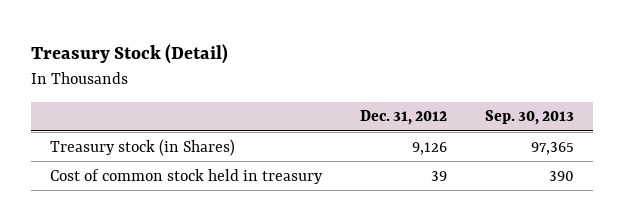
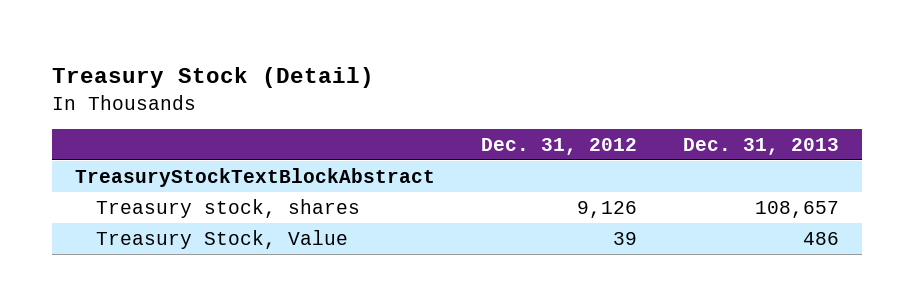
- | Dec. 31, 2012 | Sep. 30, 2013
+ | Dec. 31, 2012 | Dec. 31, 2013
- Treasury stock (in Shares) | 9,126 | 97,365
- Cost of common stock held in treasury | 39 | 390
+ TreasuryStockTextBlockAbstract
+ Treasury stock, shares | 9,126 | 108,657
+ Treasury Stock, Value | 39 | 486

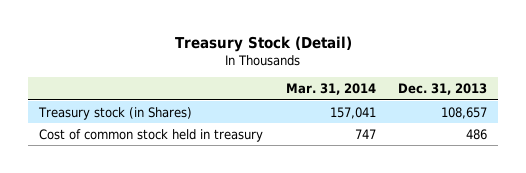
- | Dec. 31, 2012 | Dec. 31, 2013
+ | Mar. 31, 2014 | Dec. 31, 2013
- TreasuryStockTextBlockAbstract
- Treasury stock, shares | 9,126 | 108,657
- Treasury Stock, Value | 39 | 486
+ Treasury stock (in Shares) | 157,041 | 108,657
+ Cost of common stock held in treasury | 747 | 486

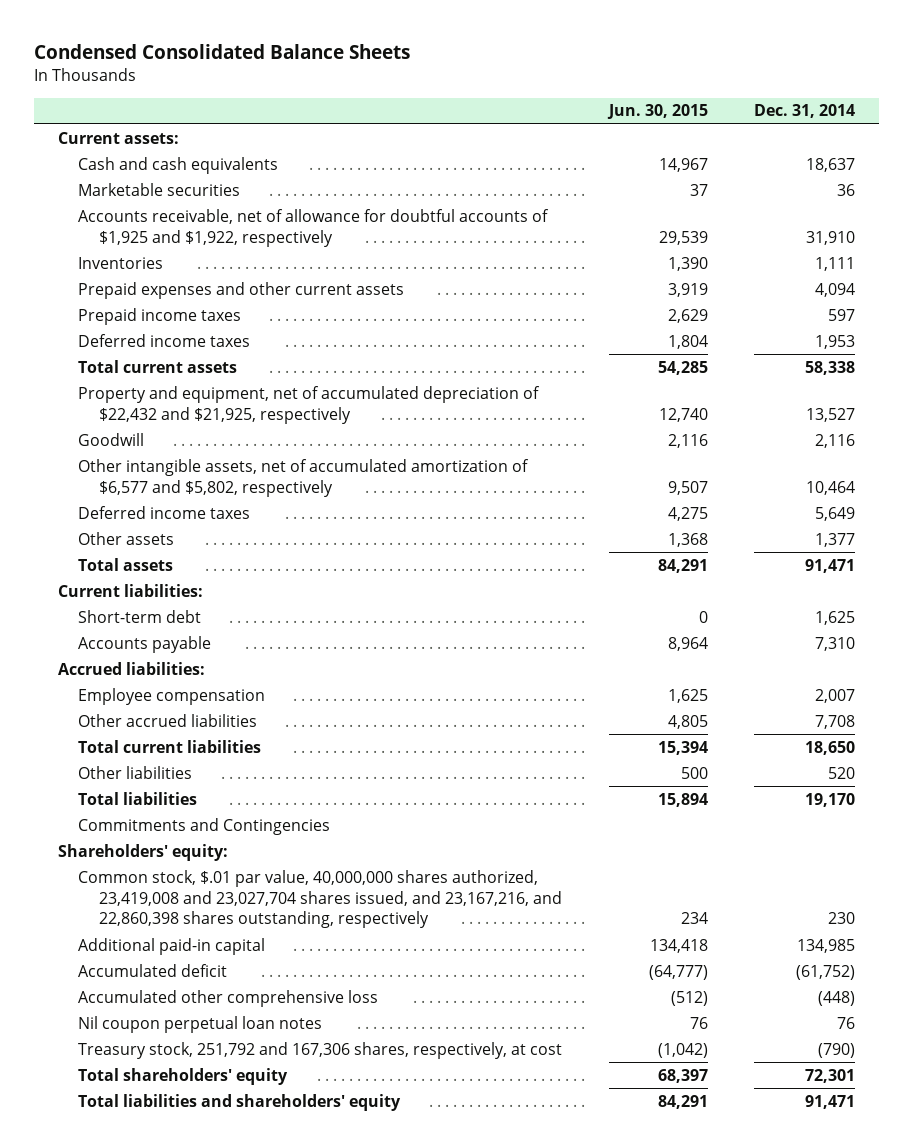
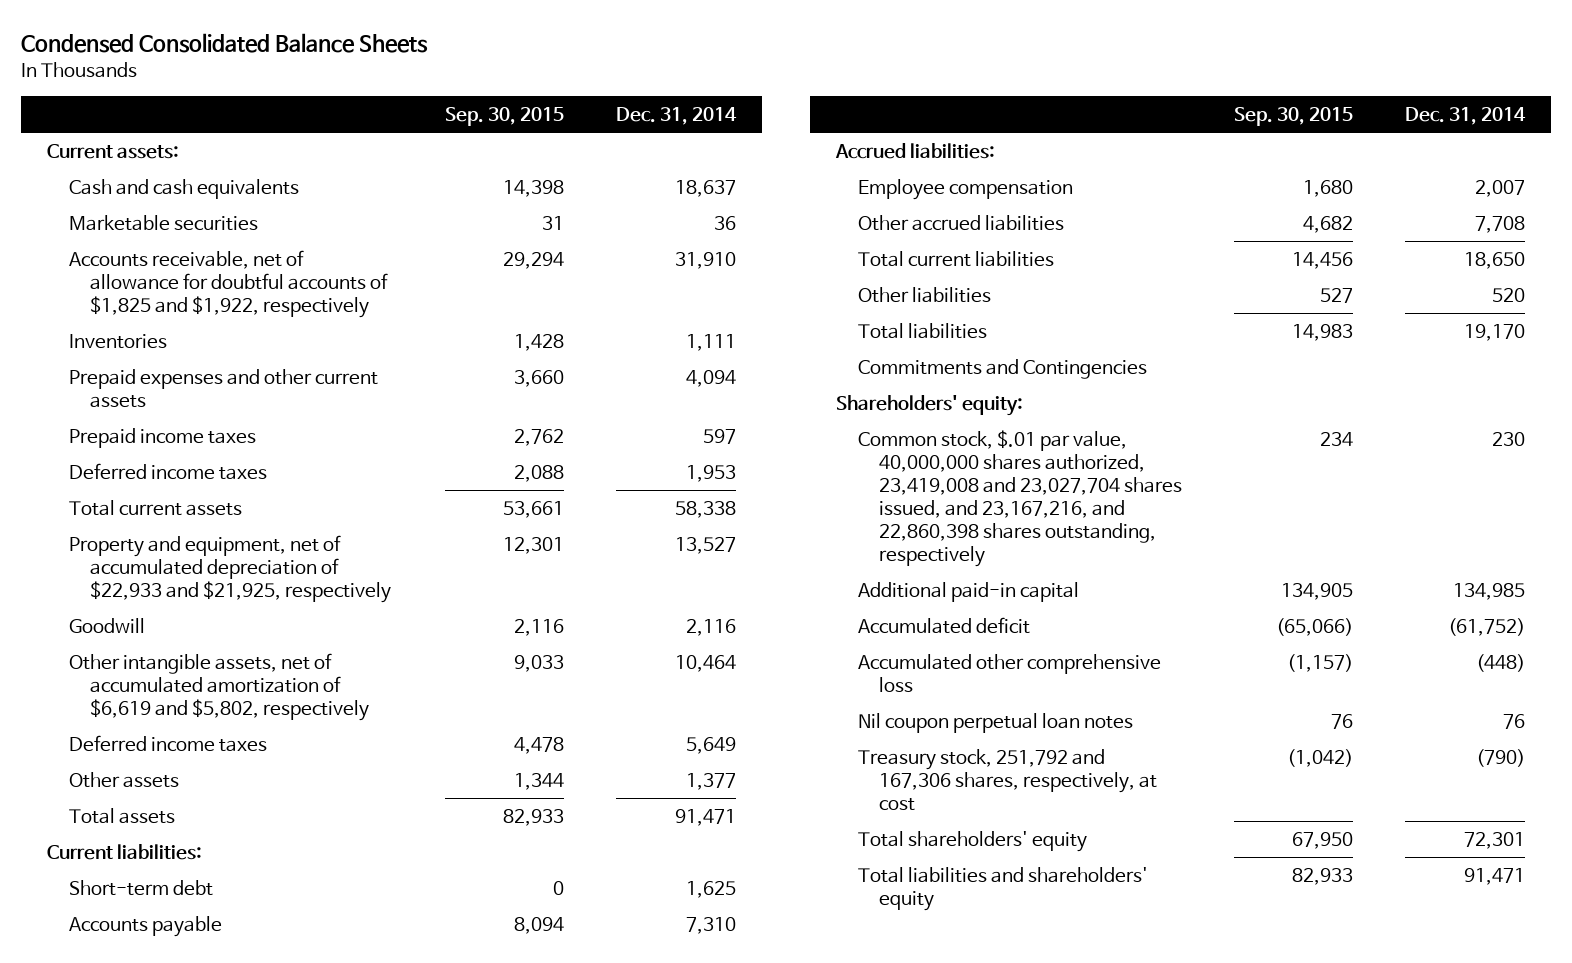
- | Jun. 30, 2015 | Dec. 31, 2014
+ | Sep. 30, 2015 | Dec. 31, 2014
- Accounts receivable, net of allowance for doubtful accounts of $1,925 and $1,922, respectively | 29,539 | 31,910
+ Accounts receivable, net of allowance for doubtful accounts of $1,825 and $1,922, respectively | 29,294 | 31,910
- Property and equipment, net of accumulated depreciation of $22,432 and $21,925, respectively | 12,740 | 13,527
+ Property and equipment, net of accumulated depreciation of $22,933 and $21,925, respectively | 12,301 | 13,527
- Other intangible assets, net of accumulated amortization of $6,577 and $5,802, respectively | 9,507 | 10,464
+ Other intangible assets, net of accumulated amortization of $6,619 and $5,802, respectively | 9,033 | 10,464

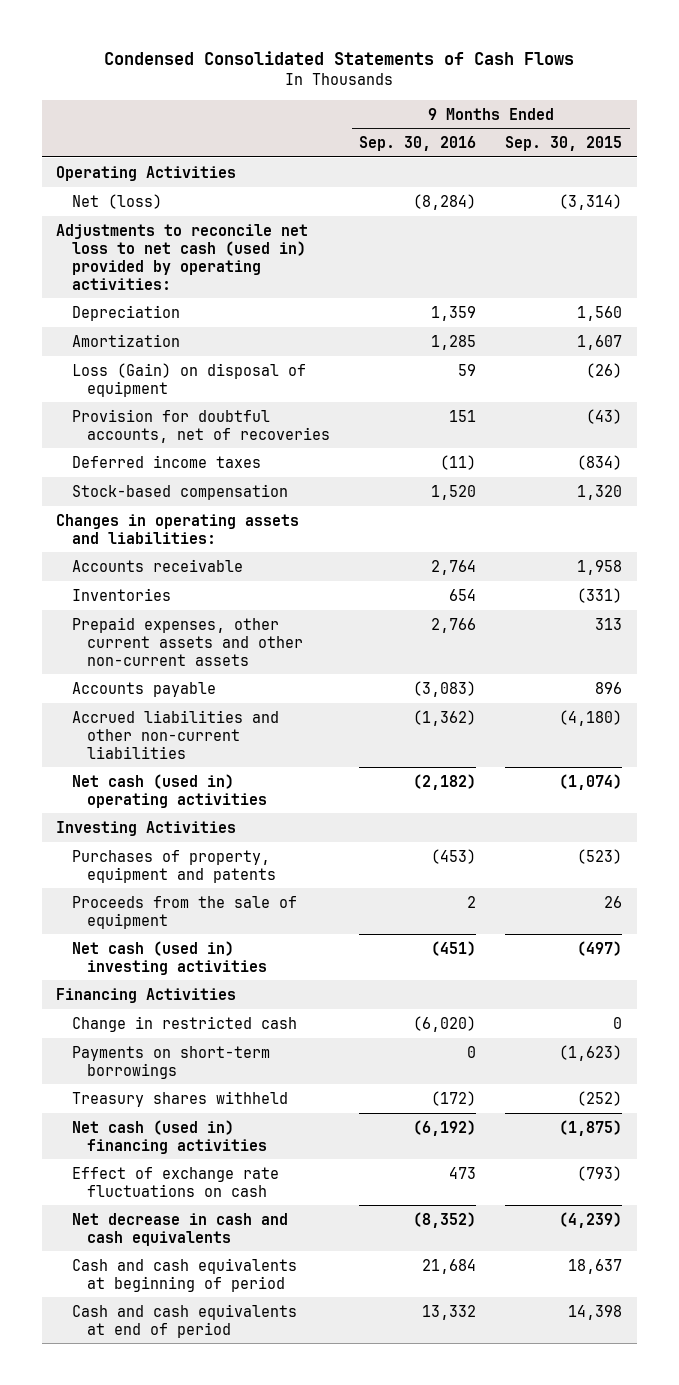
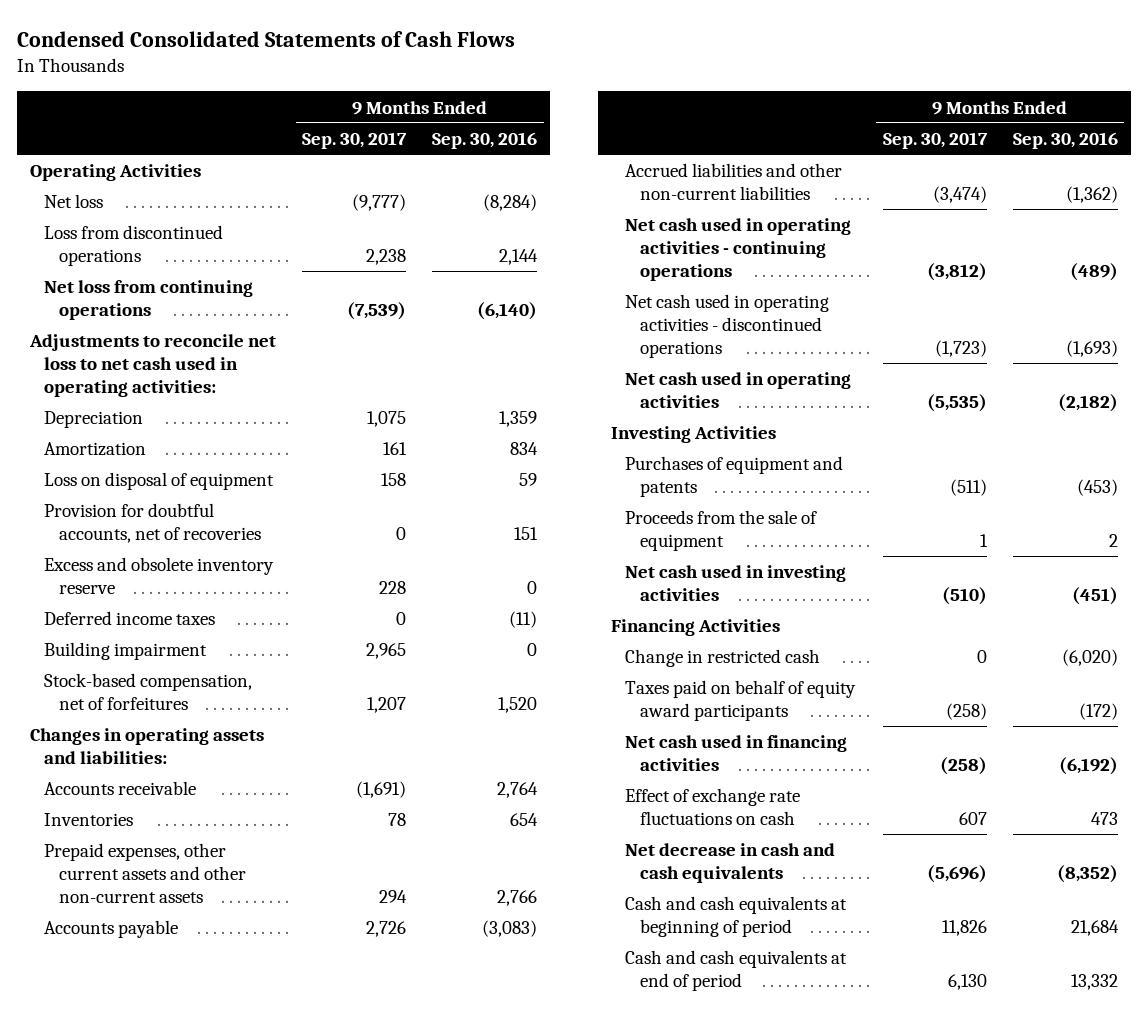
- | 9 Months Ended Sep. 30, 2016 | 9 Months Ended Sep. 30, 2015
+ | 9 Months Ended Sep. 30, 2017 | 9 Months Ended Sep. 30, 2016
- Net (loss) | (8,284) | (3,314)
- Adjustments to reconcile net loss to net cash (used in) provided by operating activities:
+ Net loss | (9,777) | (8,284)
+ Loss from discontinued operations | 2,238 | 2,144
+ Net loss from continuing operations | (7,539) | (6,140)
+ Adjustments to reconcile net loss to net cash used in operating activities:
- Amortization | 1,285 | 1,607
- Loss (Gain) on disposal of equipment | 59 | (26)
+ Amortization | 161 | 834
+ Loss on disposal of equipment | 158 | 59
+ Excess and obsolete inventory reserve | 228 | 0
- Stock-based compensation | 1,520 | 1,320
+ Building impairment | 2,965 | 0
+ Stock-based compensation, net of forfeitures | 1,207 | 1,520
- Net cash (used in) operating activities | (2,182) | (1,074)
+ Net cash used in operating activities - continuing operations | (3,812) | (489)
+ Net cash used in operating activities - discontinued operations | (1,723) | (1,693)
+ Net cash used in operating activities | (5,535) | (2,182)
- Purchases of property, equipment and patents | (453) | (523)
+ Purchases of equipment and patents | (511) | (453)
- Net cash (used in) investing activities | (451) | (497)
+ Net cash used in investing activities | (510) | (451)
- Payments on short-term borrowings | 0 | (1,623)
- Treasury shares withheld | (172) | (252)
- Net cash (used in) financing activities | (6,192) | (1,875)
+ Taxes paid on behalf of equity award participants | (258) | (172)
+ Net cash used in financing activities | (258) | (6,192)

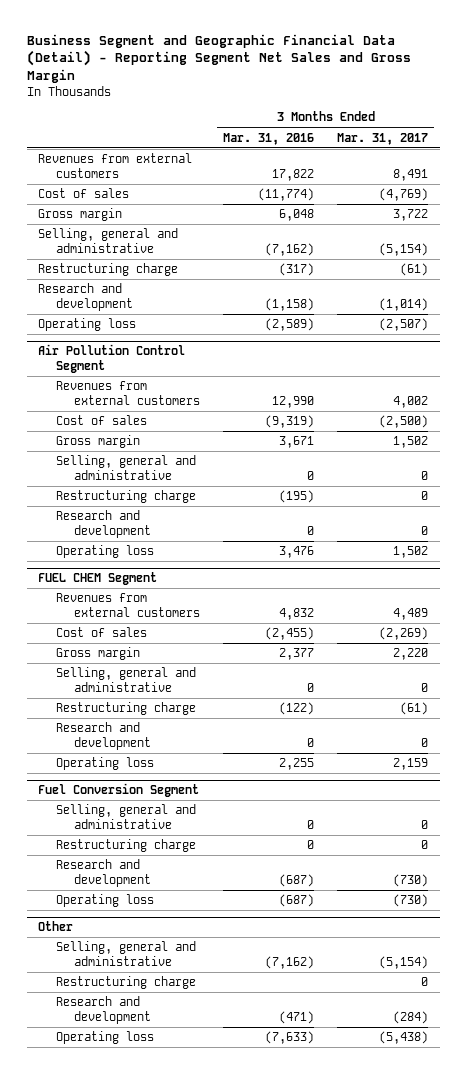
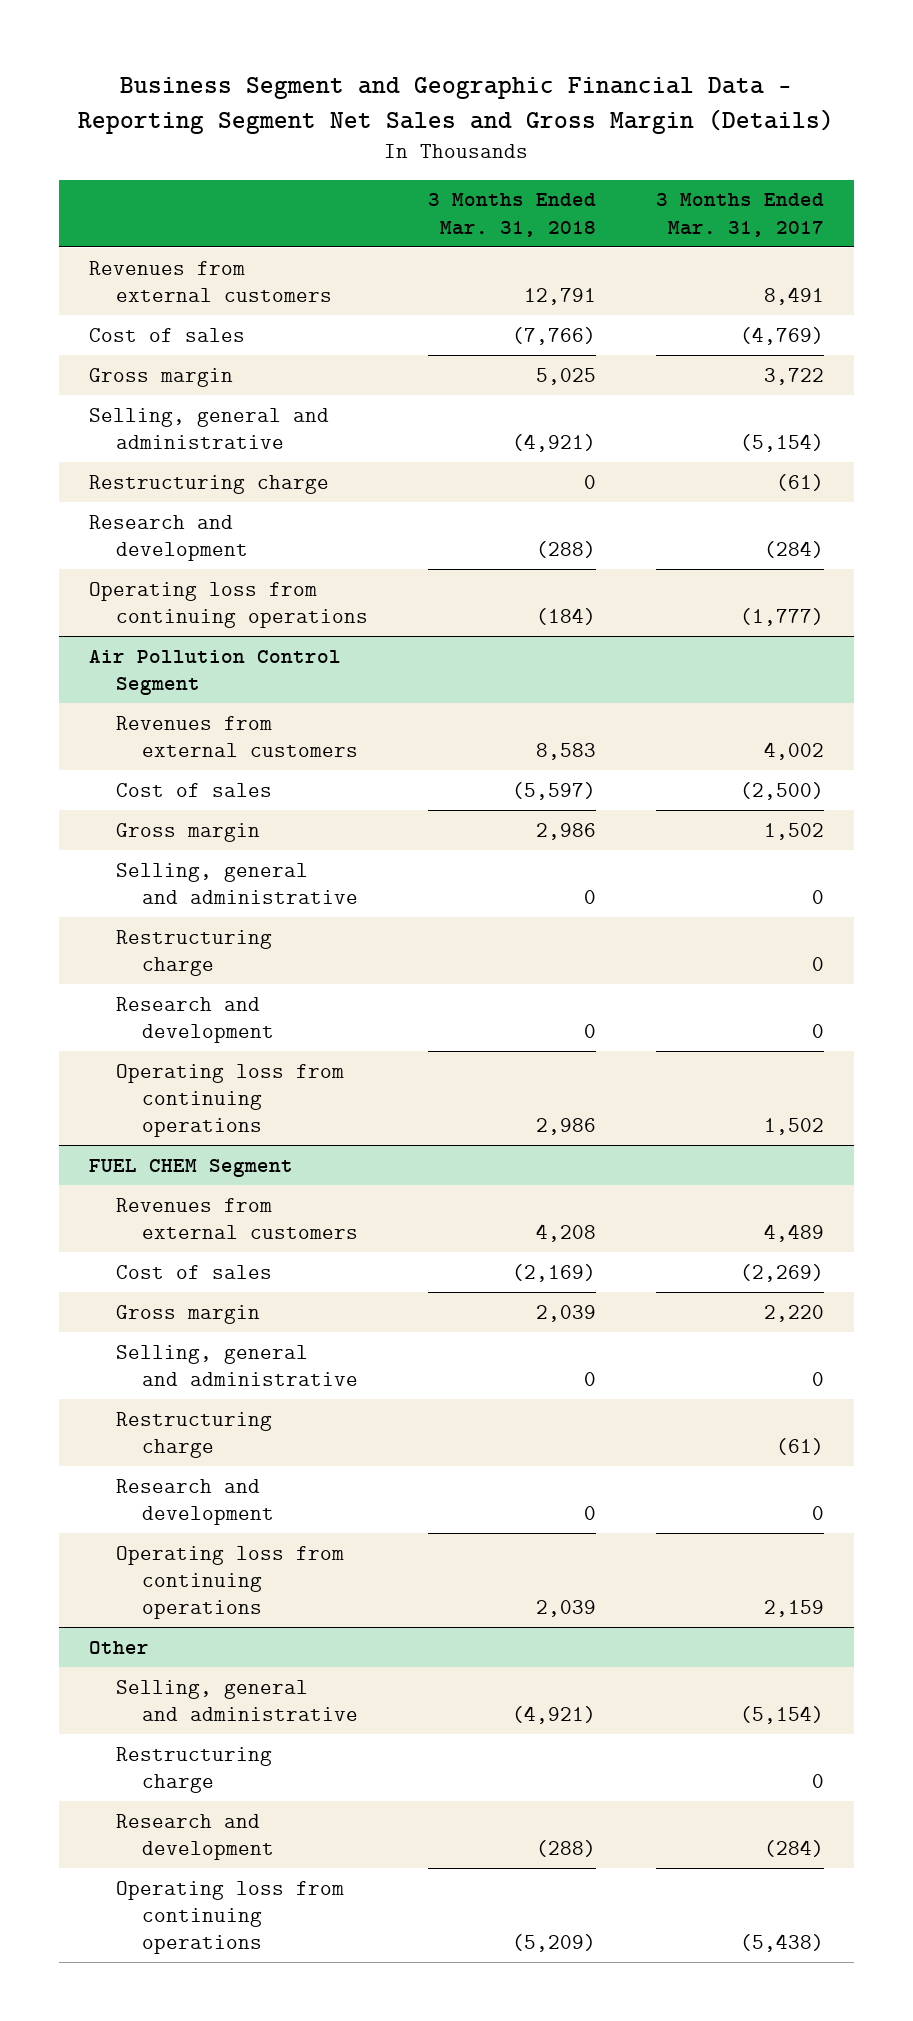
- Business Segment and Geographic Financial Data (Detail) - Reporting Segment Net Sales and Gross Margin
+ Business Segment and Geographic Financial Data - Reporting Segment Net Sales and Gross Margin (Details)
- | 3 Months Ended Mar. 31, 2016 | 3 Months Ended Mar. 31, 2017
+ | 3 Months Ended Mar. 31, 2018 | 3 Months Ended Mar. 31, 2017
- Research and development | (1,158) | (1,014)
- Operating loss | (2,589) | (2,507)
+ Research and development | (288) | (284)
+ Operating loss from continuing operations | (184) | (1,777)
@ Air Pollution Control Segment
- Operating loss | 3,476 | 1,502
+ Operating loss from continuing operations | 2,986 | 1,502
@ FUEL CHEM Segment
- Operating loss | 2,255 | 2,159
- Fuel Conversion Segment
- Selling, general and administrative | 0 | 0
- Restructuring charge | 0 | 0
- Research and development | (687) | (730)
- Operating loss | (687) | (730)
@ FUEL CHEM Segment
+ Operating loss from continuing operations | 2,039 | 2,159
@ Other
- Operating loss | (7,633) | (5,438)
+ Operating loss from continuing operations | (5,209) | (5,438)

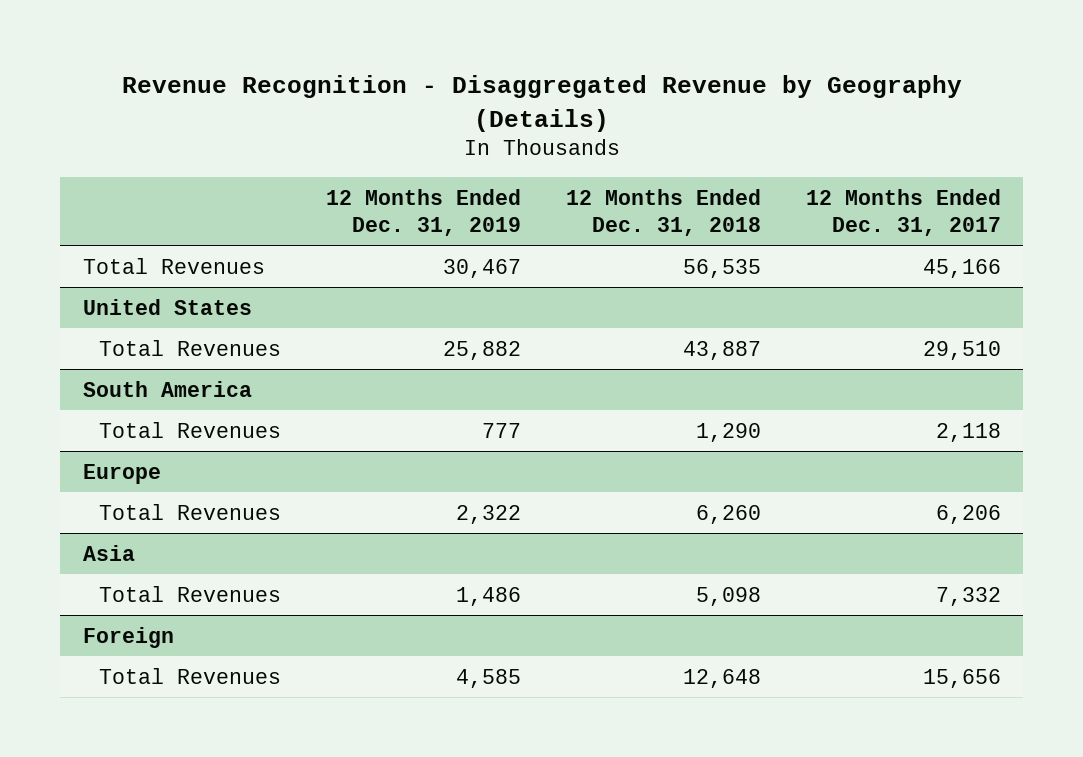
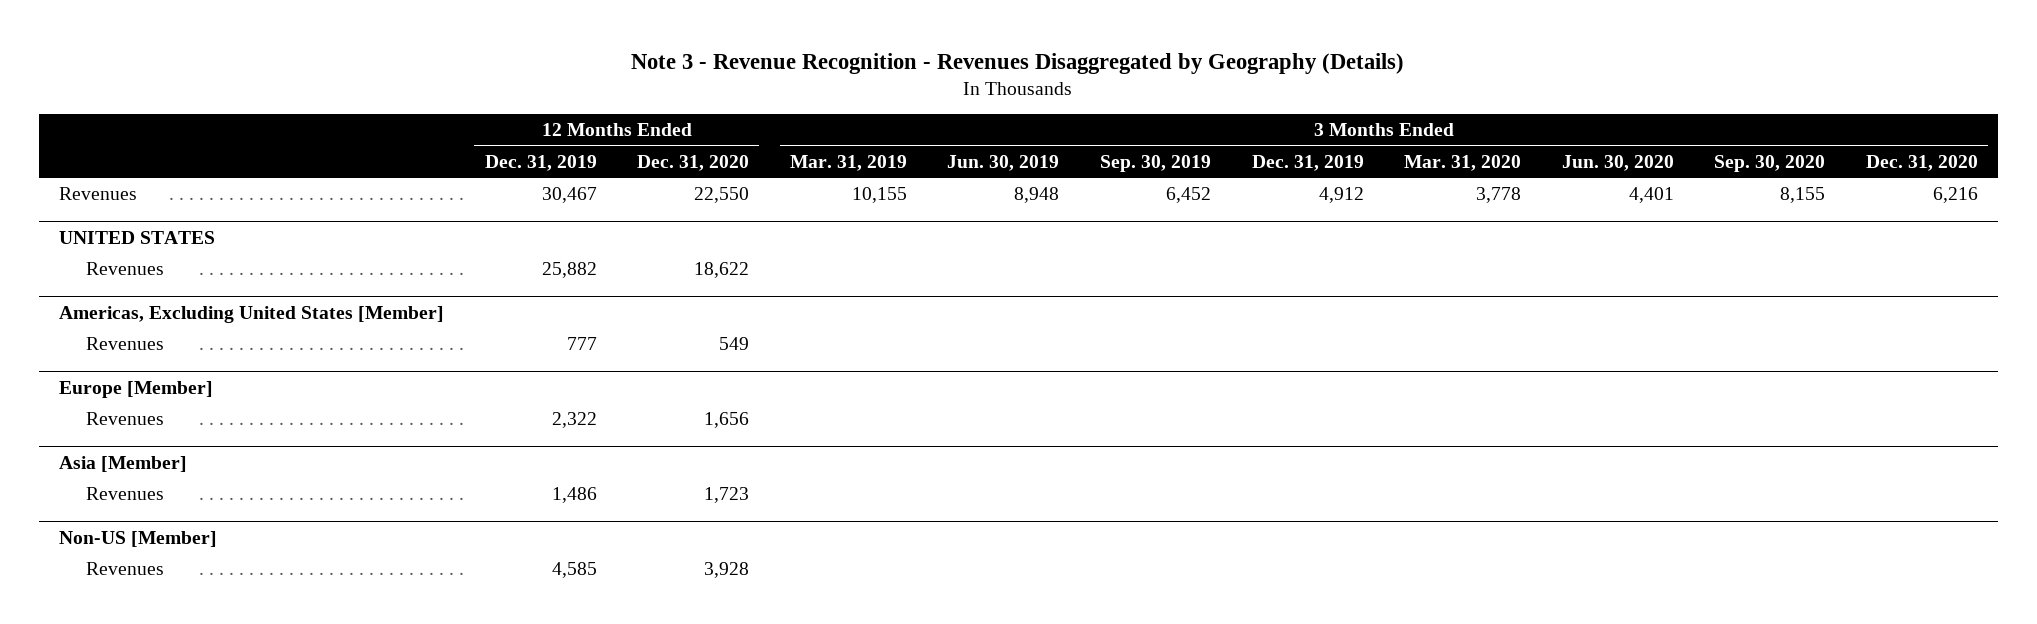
- Revenue Recognition - Disaggregated Revenue by Geography (Details)
+ Note 3 - Revenue Recognition - Revenues Disaggregated by Geography (Details)
- | 12 Months Ended Dec. 31, 2019 | 12 Months Ended Dec. 31, 2018 | 12 Months Ended Dec. 31, 2017
+ | 12 Months Ended Dec. 31, 2019 | 12 Months Ended Dec. 31, 2020 | 3 Months Ended Mar. 31, 2019 | 3 Months Ended Jun. 30, 2019 | 3 Months Ended Sep. 30, 2019 | 3 Months Ended Dec. 31, 2019 | 3 Months Ended Mar. 31, 2020 | 3 Months Ended Jun. 30, 2020 | 3 Months Ended Sep. 30, 2020 | 3 Months Ended Dec. 31, 2020
- Total Revenues | 30,467 | 56,535 | 45,166
- United States
- Total Revenues | 25,882 | 43,887 | 29,510
- South America
- Total Revenues | 777 | 1,290 | 2,118
- Europe
- Total Revenues | 2,322 | 6,260 | 6,206
- Asia
- Total Revenues | 1,486 | 5,098 | 7,332
- Foreign
- Total Revenues | 4,585 | 12,648 | 15,656
+ Revenues | 30,467 | 22,550 | 10,155 | 8,948 | 6,452 | 4,912 | 3,778 | 4,401 | 8,155 | 6,216
+ UNITED STATES
+ Revenues | 25,882 | 18,622 | | | | | | | |
+ Americas, Excluding United States [Member]
+ Revenues | 777 | 549 | | | | | | | |
+ Europe [Member]
+ Revenues | 2,322 | 1,656 | | | | | | | |
+ Asia [Member]
+ Revenues | 1,486 | 1,723 | | | | | | | |
+ Non-US [Member]
+ Revenues | 4,585 | 3,928 | | | | | | | |

